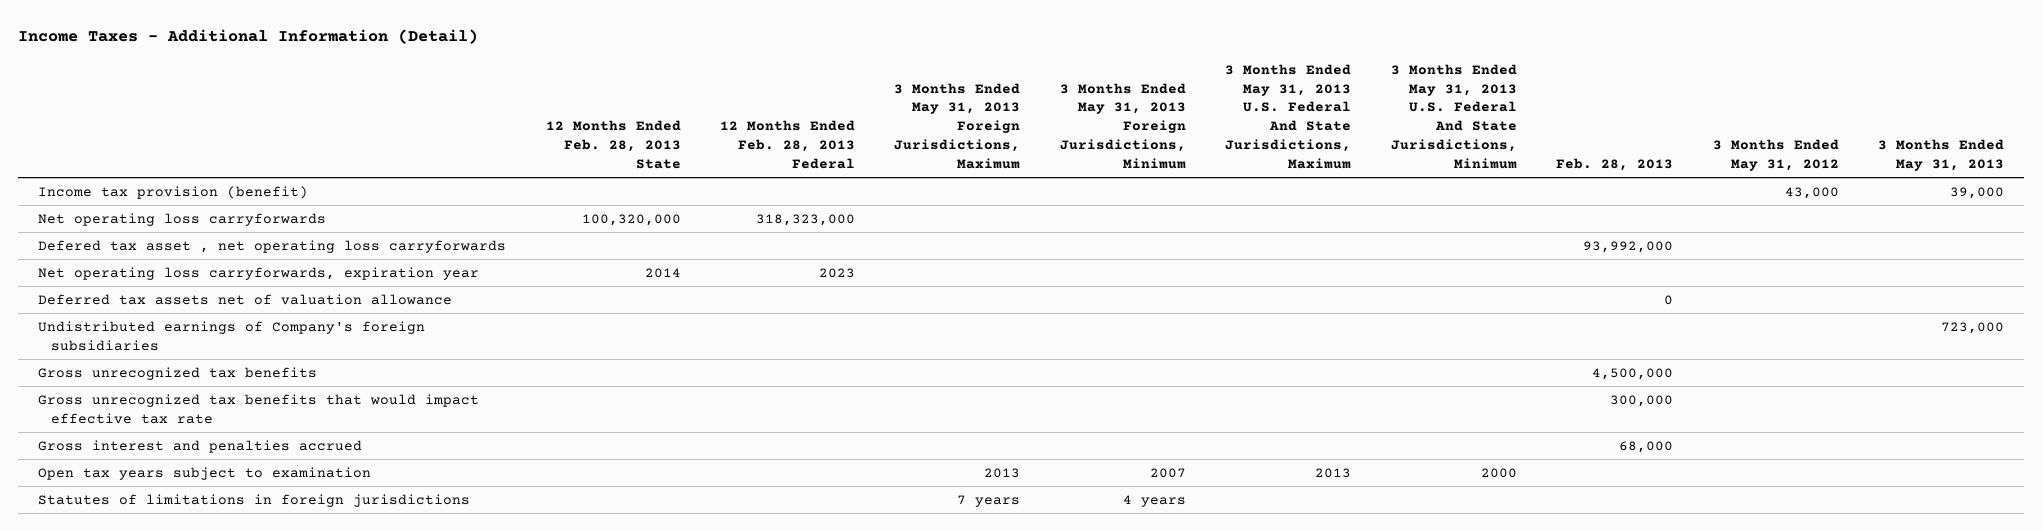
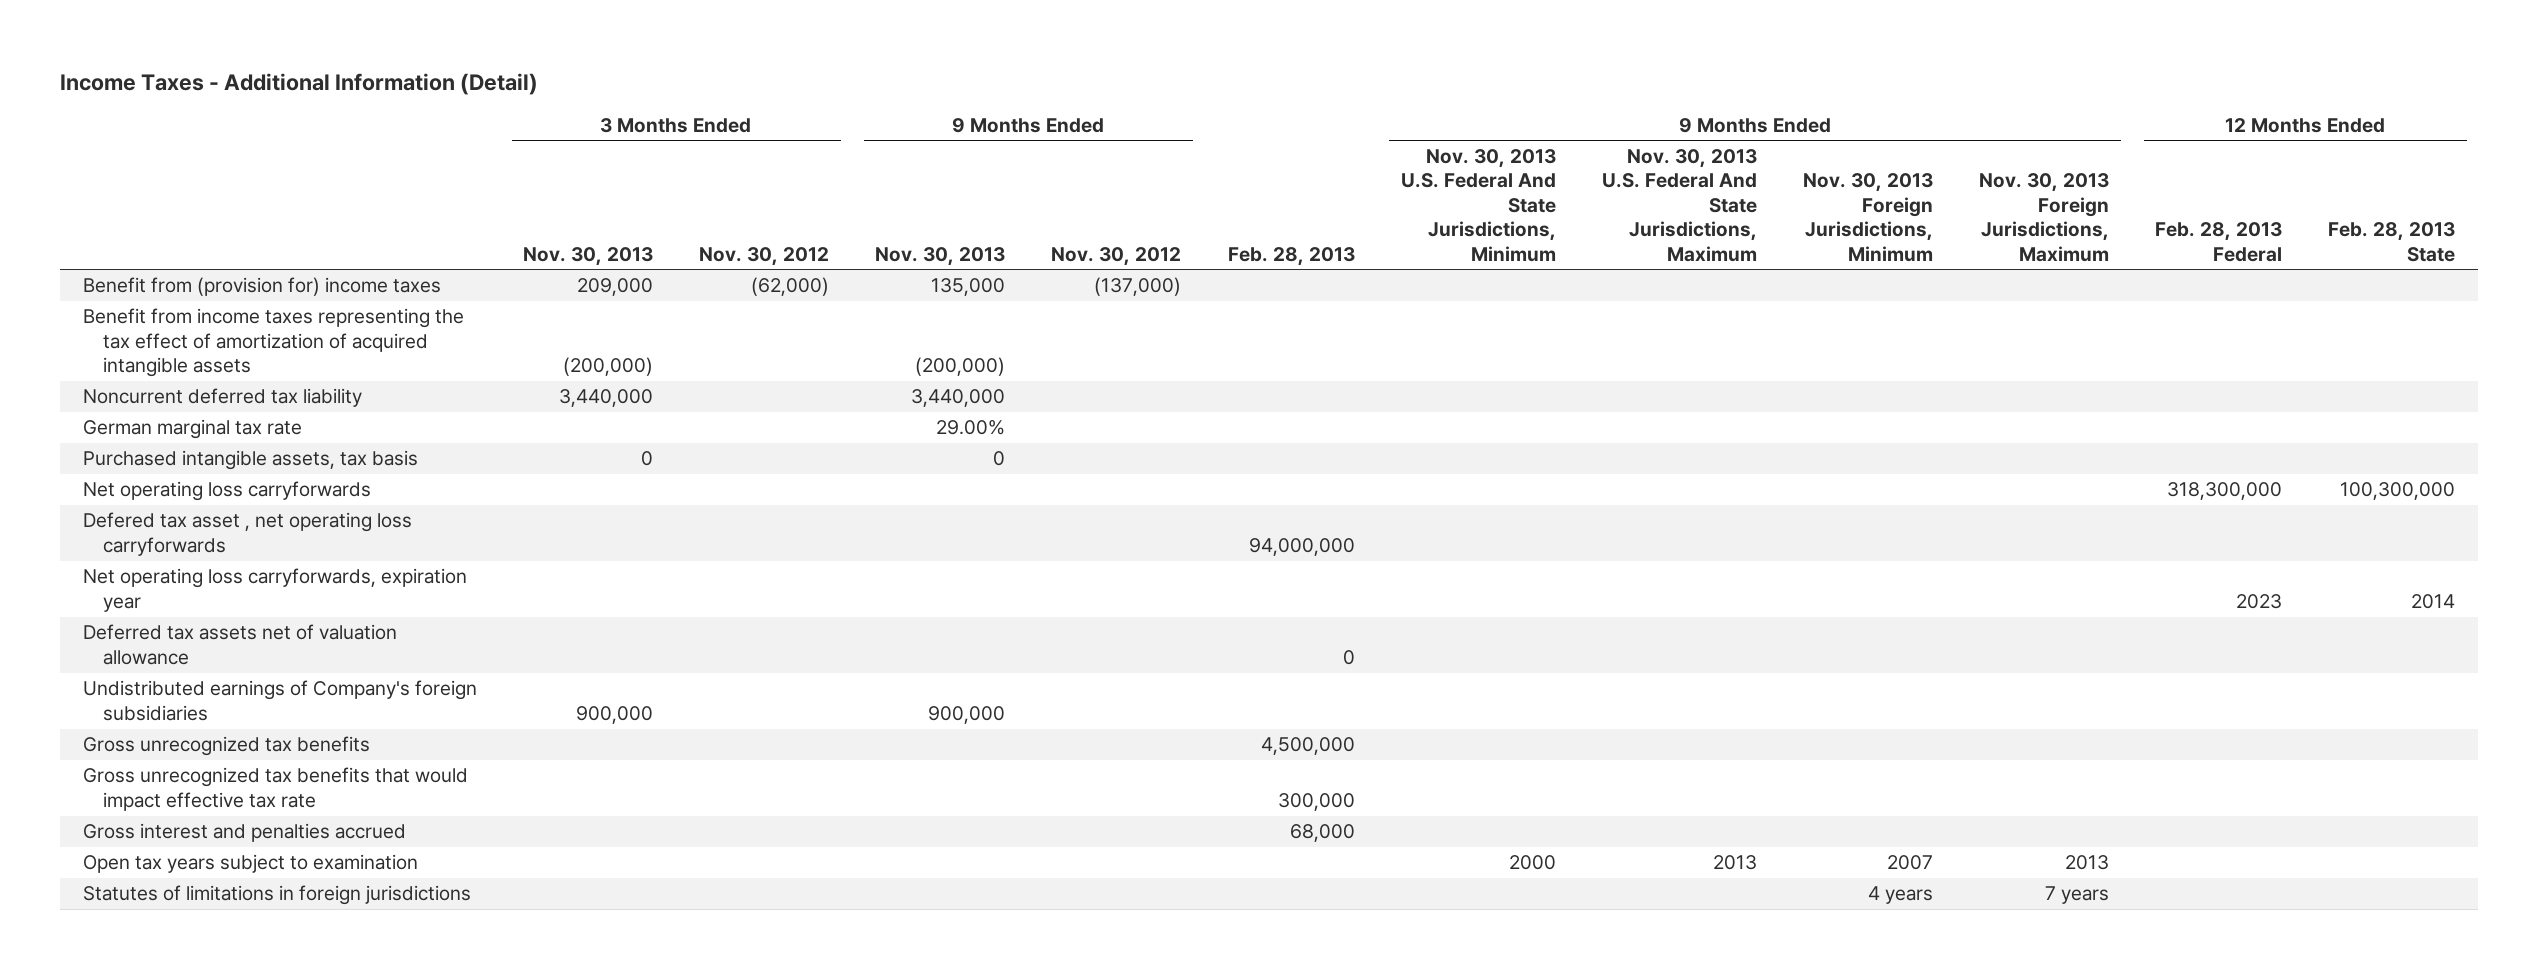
- | 12 Months Ended Feb. 28, 2013 State | 12 Months Ended Feb. 28, 2013 Federal | 3 Months Ended May 31, 2013 Foreign Jurisdictions, Maximum | 3 Months Ended May 31, 2013 Foreign Jurisdictions, Minimum | 3 Months Ended May 31, 2013 U.S. Federal And State Jurisdictions, Maximum | 3 Months Ended May 31, 2013 U.S. Federal And State Jurisdictions, Minimum | Feb. 28, 2013 | 3 Months Ended May 31, 2012 | 3 Months Ended May 31, 2013
+ | 3 Months Ended Nov. 30, 2013 | 3 Months Ended Nov. 30, 2012 | 9 Months Ended Nov. 30, 2013 | 9 Months Ended Nov. 30, 2012 | Feb. 28, 2013 | 9 Months Ended Nov. 30, 2013 U.S. Federal And State Jurisdictions, Minimum | 9 Months Ended Nov. 30, 2013 U.S. Federal And State Jurisdictions, Maximum | 9 Months Ended Nov. 30, 2013 Foreign Jurisdictions, Minimum | 9 Months Ended Nov. 30, 2013 Foreign Jurisdictions, Maximum | 12 Months Ended Feb. 28, 2013 Federal | 12 Months Ended Feb. 28, 2013 State
- Income tax provision (benefit) | | | | | | | | 43,000 | 39,000
- Net operating loss carryforwards | 100,320,000 | 318,323,000 | | | | | | |
- Defered tax asset , net operating loss carryforwards | | | | | | | 93,992,000 | |
+ Benefit from (provision for) income taxes | 209,000 | (62,000) | 135,000 | (137,000) | | | | | | |
+ Benefit from income taxes representing the tax effect of amortization of acquired intangible assets | (200,000) | | (200,000) | | | | | | | |
+ Noncurrent deferred tax liability | 3,440,000 | | 3,440,000 | | | | | | | |
+ German marginal tax rate | | | 29.00% | | | | | | | |
+ Purchased intangible assets, tax basis | 0 | | 0 | | | | | | | |
+ Net operating loss carryforwards | | | | | | | | | | 318,300,000 | 100,300,000
+ Defered tax asset , net operating loss carryforwards | | | | | 94,000,000 | | | | | |

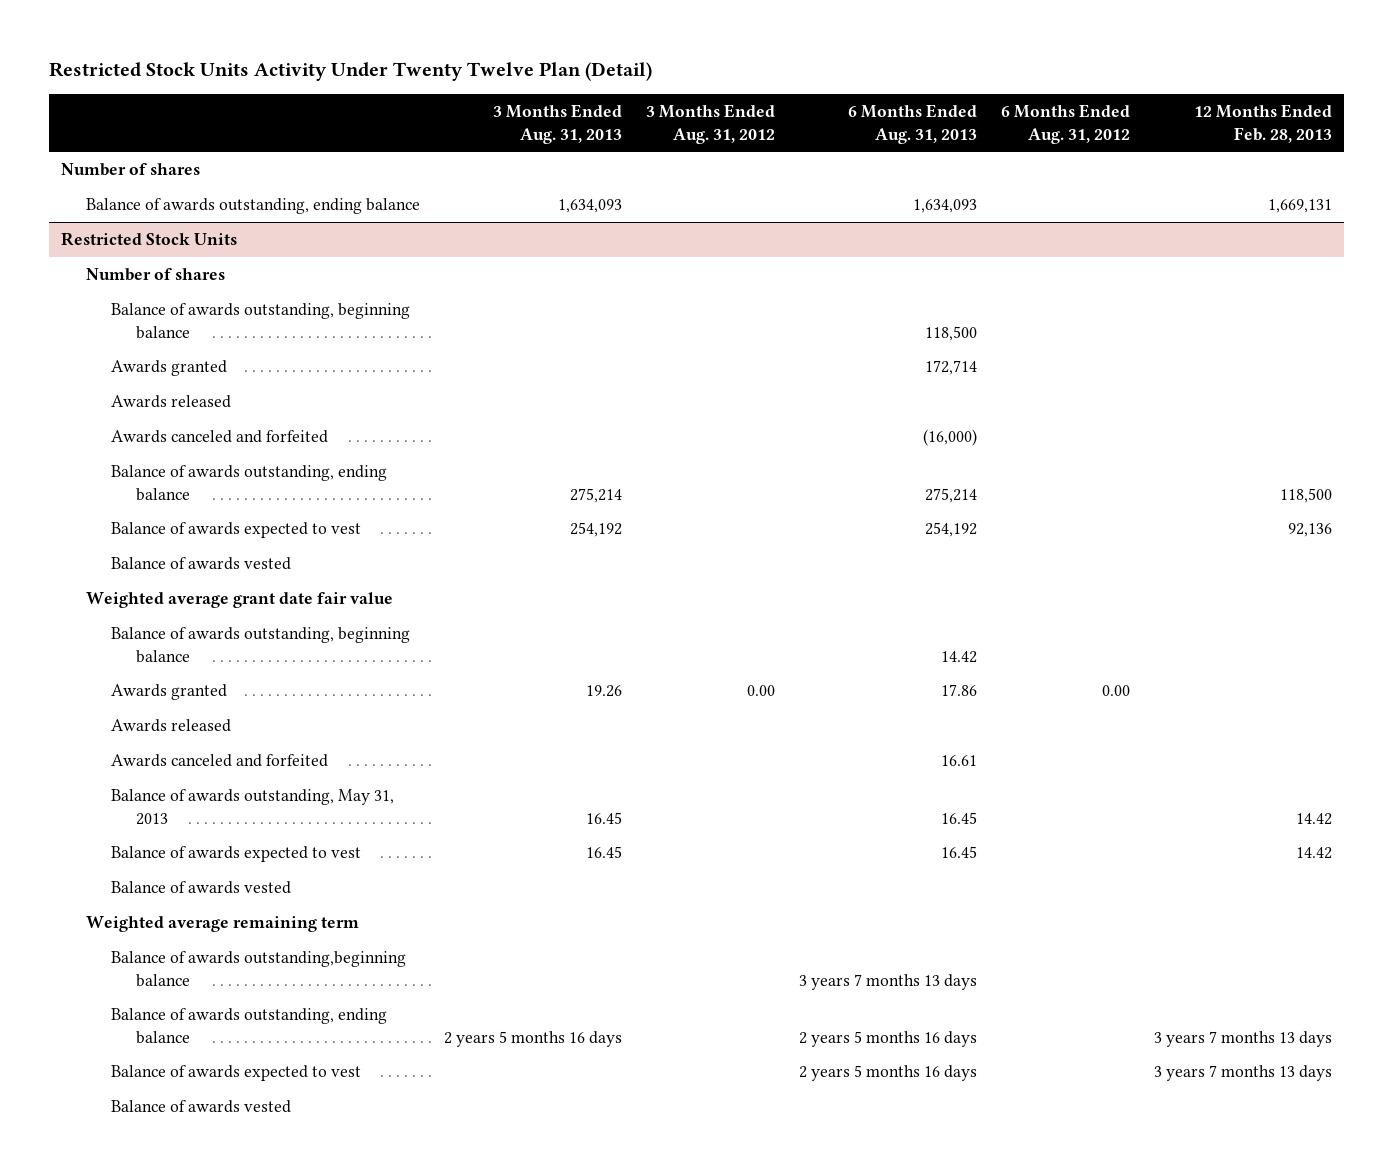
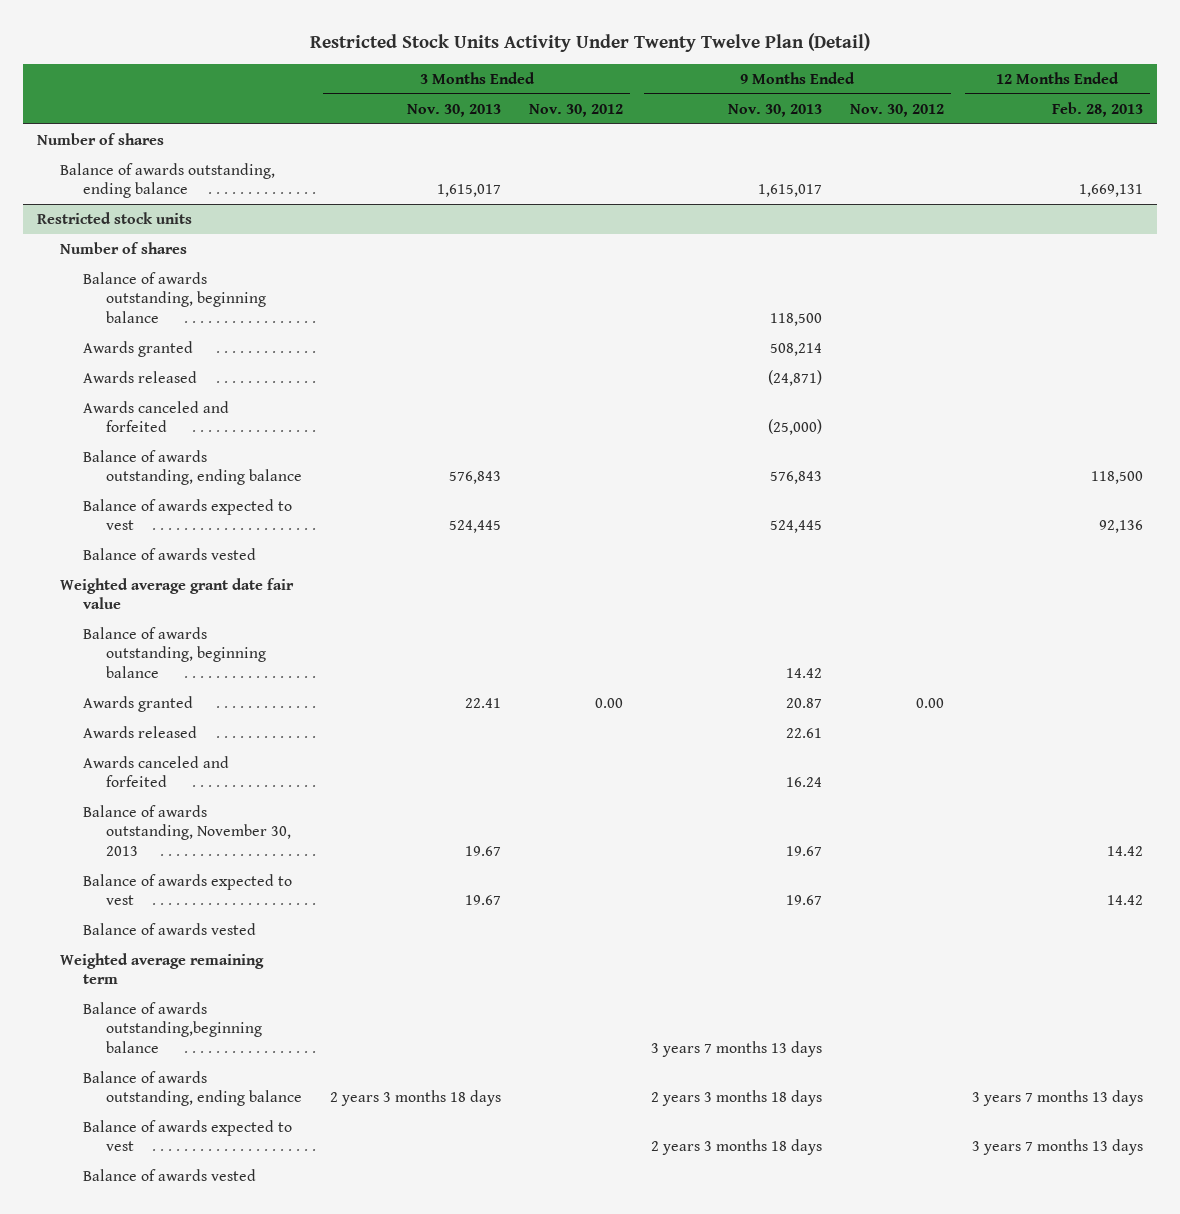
- | 3 Months Ended Aug. 31, 2013 | 3 Months Ended Aug. 31, 2012 | 6 Months Ended Aug. 31, 2013 | 6 Months Ended Aug. 31, 2012 | 12 Months Ended Feb. 28, 2013
+ | 3 Months Ended Nov. 30, 2013 | 3 Months Ended Nov. 30, 2012 | 9 Months Ended Nov. 30, 2013 | 9 Months Ended Nov. 30, 2012 | 12 Months Ended Feb. 28, 2013
- Restricted Stock Units
+ Restricted stock units
- Balance of awards outstanding, May 31, 2013 | 16.45 | | 16.45 | | 14.42
+ Balance of awards outstanding, November 30, 2013 | 19.67 | | 19.67 | | 14.42

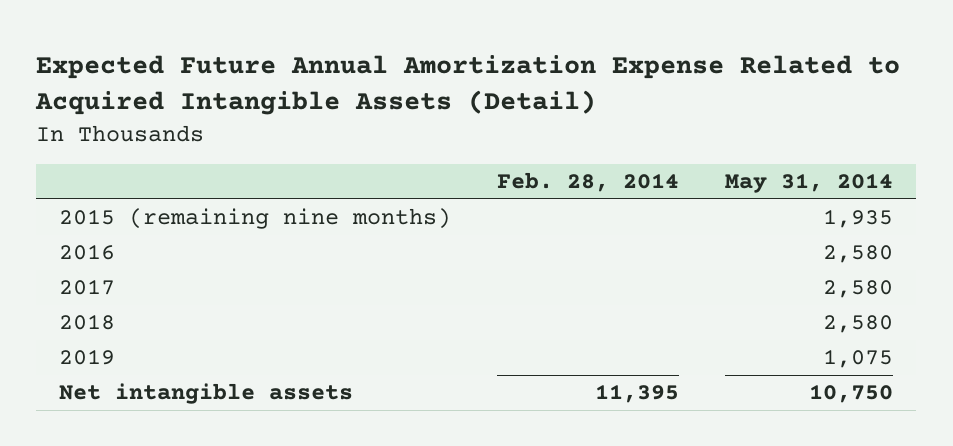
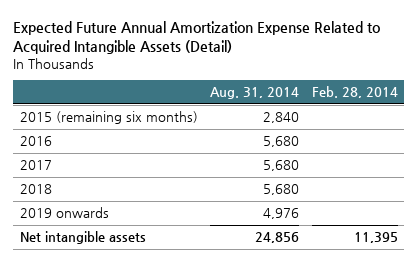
- | Feb. 28, 2014 | May 31, 2014
+ | Aug. 31, 2014 | Feb. 28, 2014
- 2015 (remaining nine months) | | 1,935
+ 2015 (remaining six months) | 2,840 |
- 2019 | | 1,075
+ 2019 onwards | 4,976 |

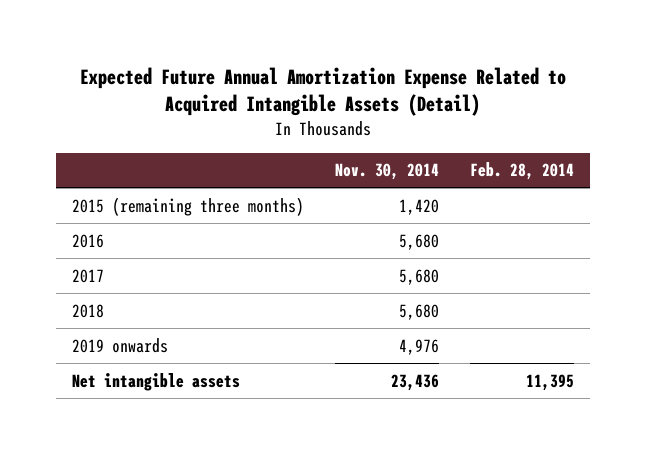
- | Aug. 31, 2014 | Feb. 28, 2014
+ | Nov. 30, 2014 | Feb. 28, 2014
- 2015 (remaining six months) | 2,840 |
+ 2015 (remaining three months) | 1,420 |

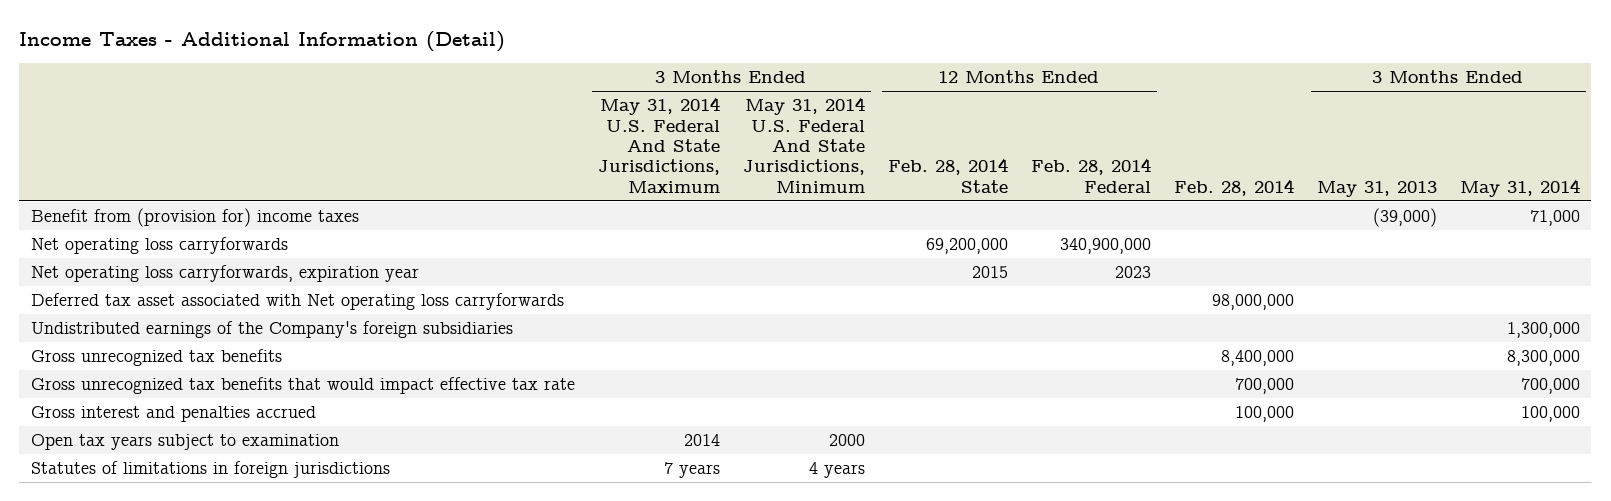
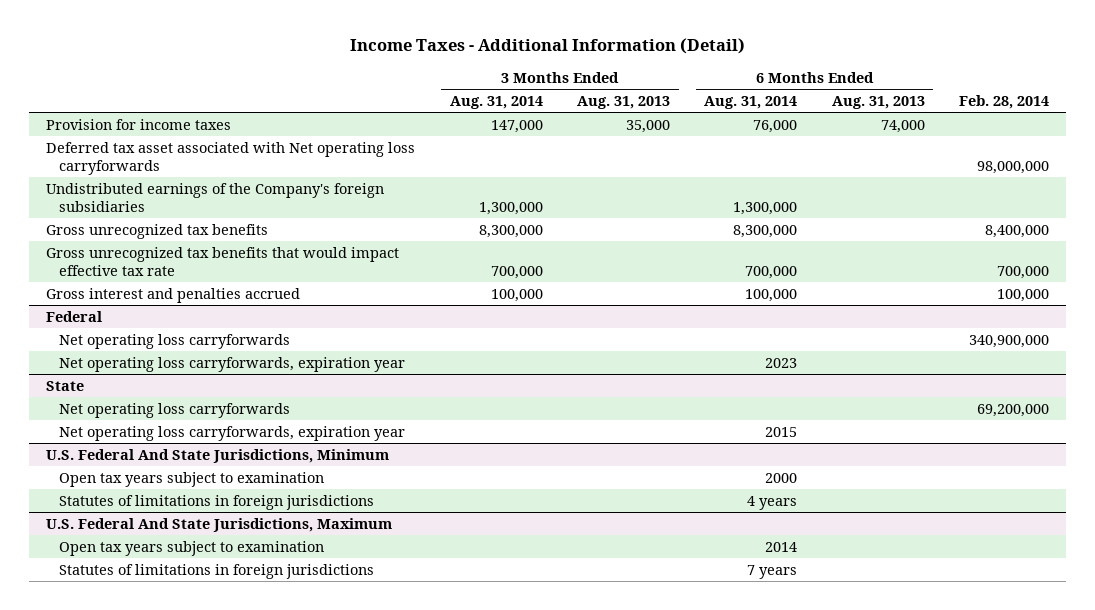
- | 3 Months Ended May 31, 2014 U.S. Federal And State Jurisdictions, Maximum | 3 Months Ended May 31, 2014 U.S. Federal And State Jurisdictions, Minimum | 12 Months Ended Feb. 28, 2014 State | 12 Months Ended Feb. 28, 2014 Federal | Feb. 28, 2014 | 3 Months Ended May 31, 2013 | 3 Months Ended May 31, 2014
+ | 3 Months Ended Aug. 31, 2014 | 3 Months Ended Aug. 31, 2013 | 6 Months Ended Aug. 31, 2014 | 6 Months Ended Aug. 31, 2013 | Feb. 28, 2014
- Benefit from (provision for) income taxes | | | | | | (39,000) | 71,000
- Net operating loss carryforwards | | | 69,200,000 | 340,900,000 | | |
- Net operating loss carryforwards, expiration year | | | 2015 | 2023 | | |
+ Provision for income taxes | 147,000 | 35,000 | 76,000 | 74,000 |
- Open tax years subject to examination | 2014 | 2000 | | | | |
- Statutes of limitations in foreign jurisdictions | 7 years | 4 years | | | | |
+ Federal
+ Net operating loss carryforwards | | | | | 340,900,000
+ Net operating loss carryforwards, expiration year | | | 2023 | |
+ State
+ Net operating loss carryforwards | | | | | 69,200,000
+ Net operating loss carryforwards, expiration year | | | 2015 | |
+ U.S. Federal And State Jurisdictions, Minimum
+ Open tax years subject to examination | | | 2000 | |
+ Statutes of limitations in foreign jurisdictions | | | 4 years | |
+ U.S. Federal And State Jurisdictions, Maximum
+ Open tax years subject to examination | | | 2014 | |
+ Statutes of limitations in foreign jurisdictions | | | 7 years | |

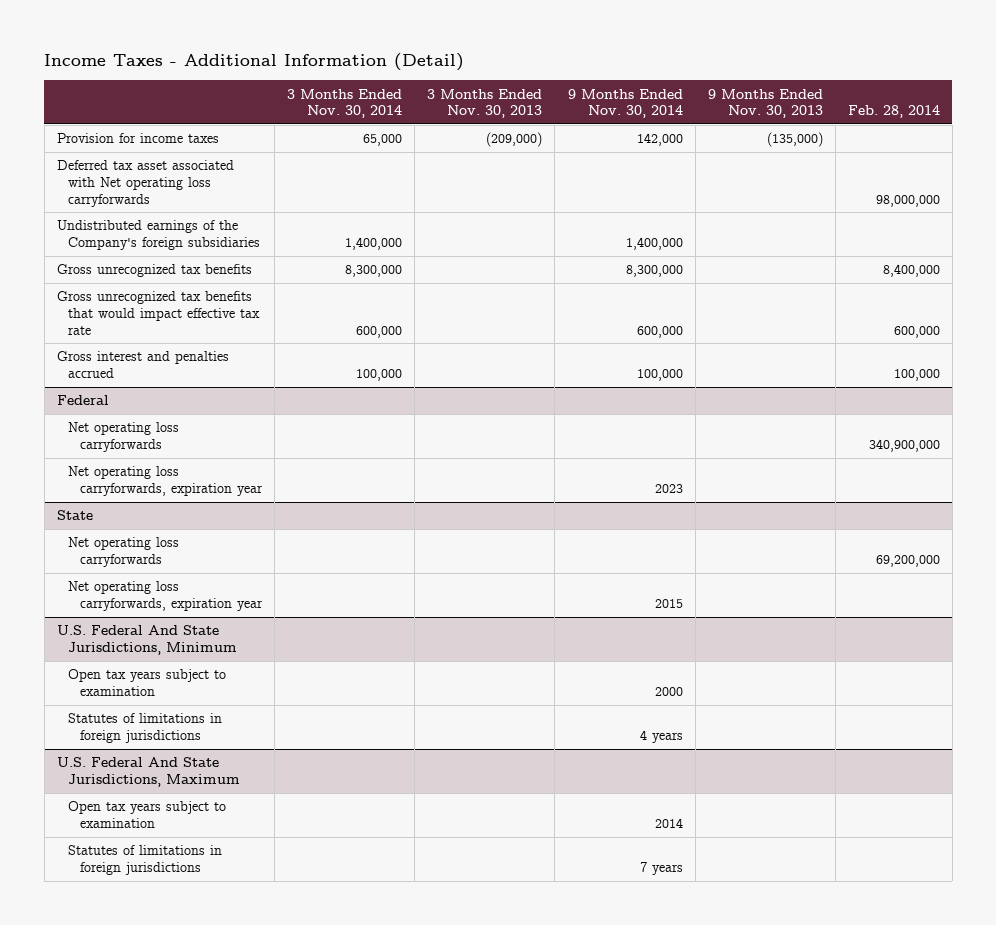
- | 3 Months Ended Aug. 31, 2014 | 3 Months Ended Aug. 31, 2013 | 6 Months Ended Aug. 31, 2014 | 6 Months Ended Aug. 31, 2013 | Feb. 28, 2014
+ | 3 Months Ended Nov. 30, 2014 | 3 Months Ended Nov. 30, 2013 | 9 Months Ended Nov. 30, 2014 | 9 Months Ended Nov. 30, 2013 | Feb. 28, 2014
- Gross unrecognized tax benefits that would impact effective tax rate | 700,000 | | 700,000 | | 700,000
+ Gross unrecognized tax benefits that would impact effective tax rate | 600,000 | | 600,000 | | 600,000

